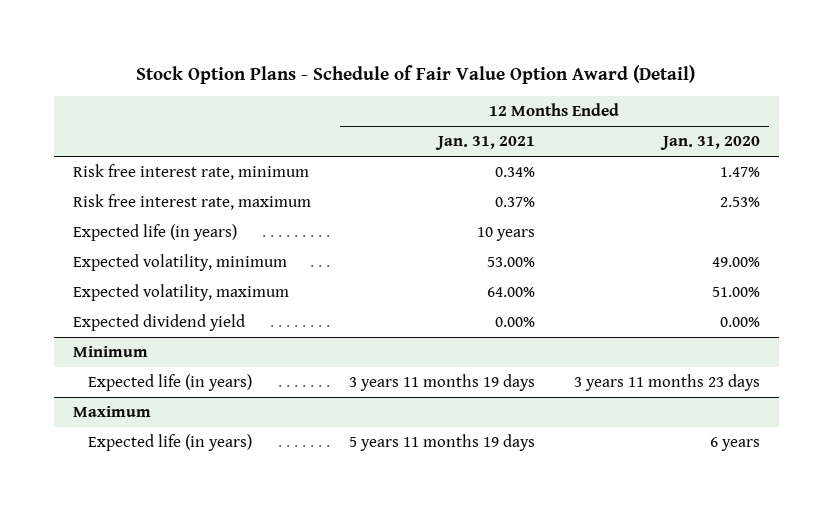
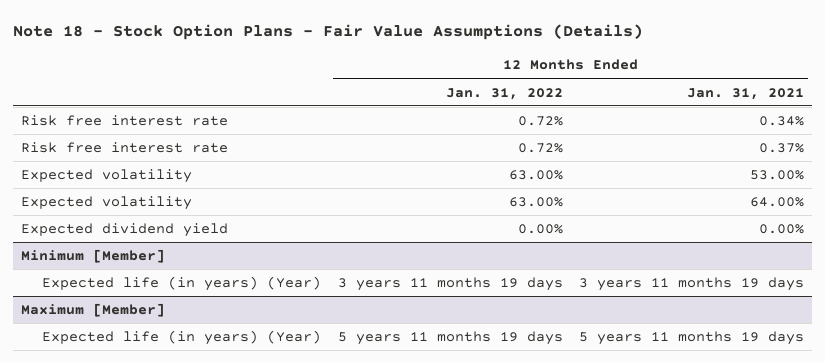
- Stock Option Plans - Schedule of Fair Value Option Award (Detail)
+ Note 18 - Stock Option Plans - Fair Value Assumptions (Details)
- | 12 Months Ended Jan. 31, 2021 | 12 Months Ended Jan. 31, 2020
+ | 12 Months Ended Jan. 31, 2022 | 12 Months Ended Jan. 31, 2021
- Risk free interest rate, minimum | 0.34% | 1.47%
- Risk free interest rate, maximum | 0.37% | 2.53%
- Expected life (in years) | 10 years |
- Expected volatility, minimum | 53.00% | 49.00%
- Expected volatility, maximum | 64.00% | 51.00%
+ Risk free interest rate | 0.72% | 0.34%
+ Risk free interest rate | 0.72% | 0.37%
+ Expected volatility | 63.00% | 53.00%
+ Expected volatility | 63.00% | 64.00%
- Minimum
- Expected life (in years) | 3 years 11 months 19 days | 3 years 11 months 23 days
- Maximum
- Expected life (in years) | 5 years 11 months 19 days | 6 years
+ Minimum [Member]
+ Expected life (in years) (Year) | 3 years 11 months 19 days | 3 years 11 months 19 days
+ Maximum [Member]
+ Expected life (in years) (Year) | 5 years 11 months 19 days | 5 years 11 months 19 days

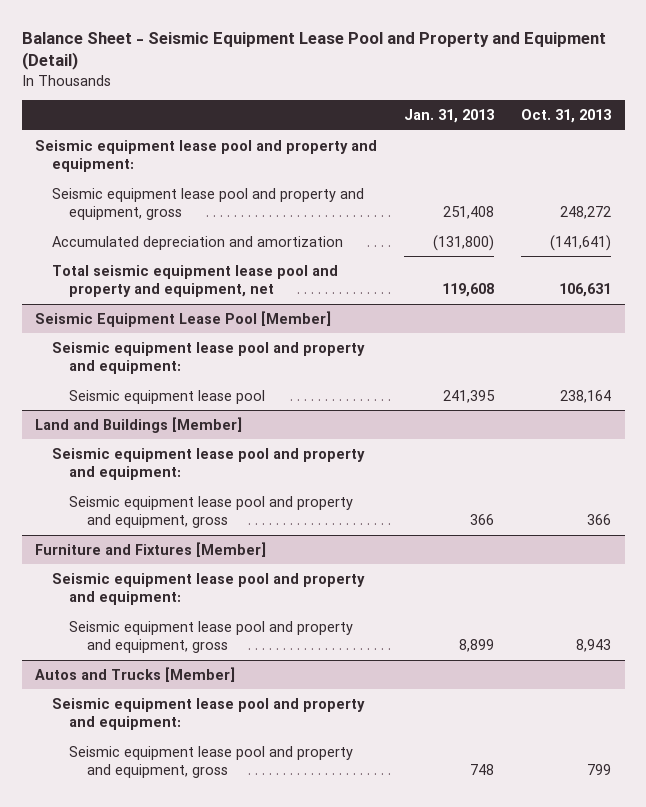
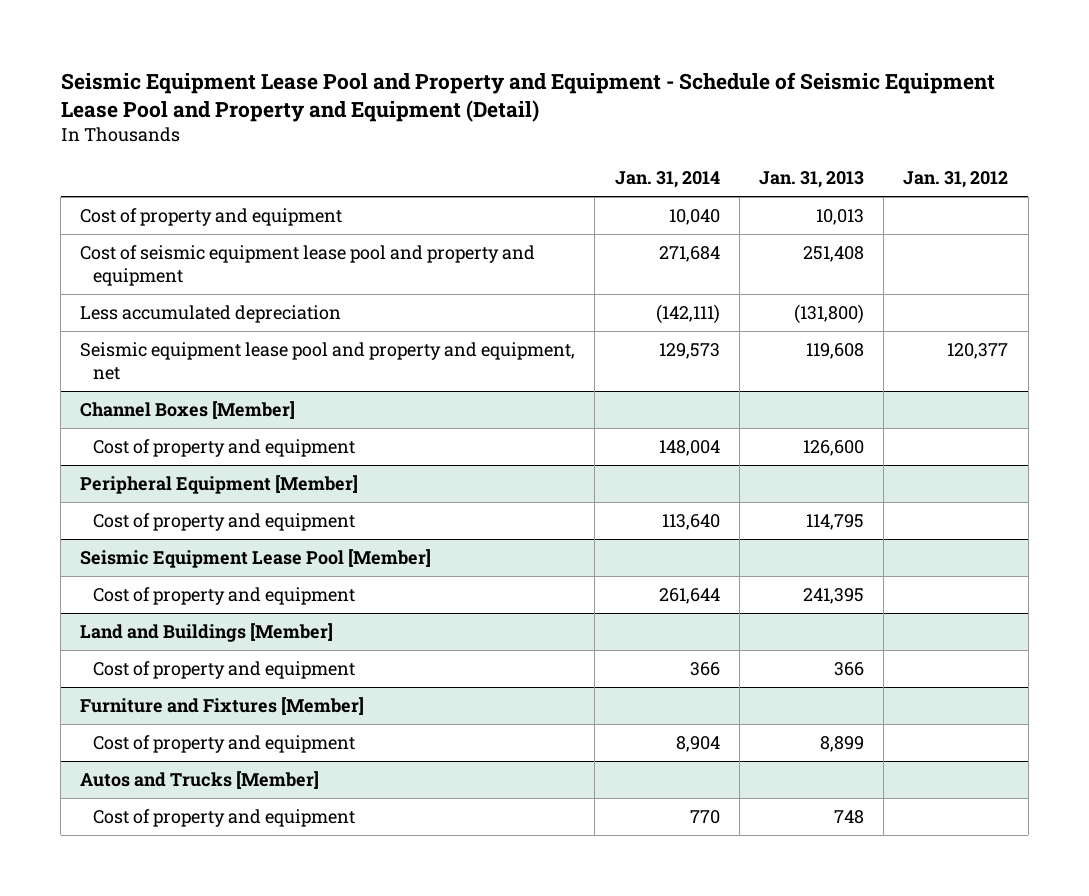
- Balance Sheet - Seismic Equipment Lease Pool and Property and Equipment (Detail)
+ Seismic Equipment Lease Pool and Property and Equipment - Schedule of Seismic Equipment Lease Pool and Property and Equipment (Detail)
- | Jan. 31, 2013 | Oct. 31, 2013
+ | Jan. 31, 2014 | Jan. 31, 2013 | Jan. 31, 2012
- Seismic equipment lease pool and property and equipment:
- Seismic equipment lease pool and property and equipment, gross | 251,408 | 248,272
- Accumulated depreciation and amortization | (131,800) | (141,641)
- Total seismic equipment lease pool and property and equipment, net | 119,608 | 106,631
+ Cost of property and equipment | 10,040 | 10,013 |
+ Cost of seismic equipment lease pool and property and equipment | 271,684 | 251,408 |
+ Less accumulated depreciation | (142,111) | (131,800) |
+ Seismic equipment lease pool and property and equipment, net | 129,573 | 119,608 | 120,377
+ Channel Boxes [Member]
+ Cost of property and equipment | 148,004 | 126,600 |
+ Peripheral Equipment [Member]
+ Cost of property and equipment | 113,640 | 114,795 |
@ Seismic Equipment Lease Pool [Member]
- Seismic equipment lease pool and property and equipment:
- Seismic equipment lease pool | 241,395 | 238,164
+ Cost of property and equipment | 261,644 | 241,395 |
@ Land and Buildings [Member]
- Seismic equipment lease pool and property and equipment:
- Seismic equipment lease pool and property and equipment, gross | 366 | 366
+ Cost of property and equipment | 366 | 366 |
@ Furniture and Fixtures [Member]
- Seismic equipment lease pool and property and equipment:
- Seismic equipment lease pool and property and equipment, gross | 8,899 | 8,943
+ Cost of property and equipment | 8,904 | 8,899 |
@ Autos and Trucks [Member]
- Seismic equipment lease pool and property and equipment:
- Seismic equipment lease pool and property and equipment, gross | 748 | 799
+ Cost of property and equipment | 770 | 748 |

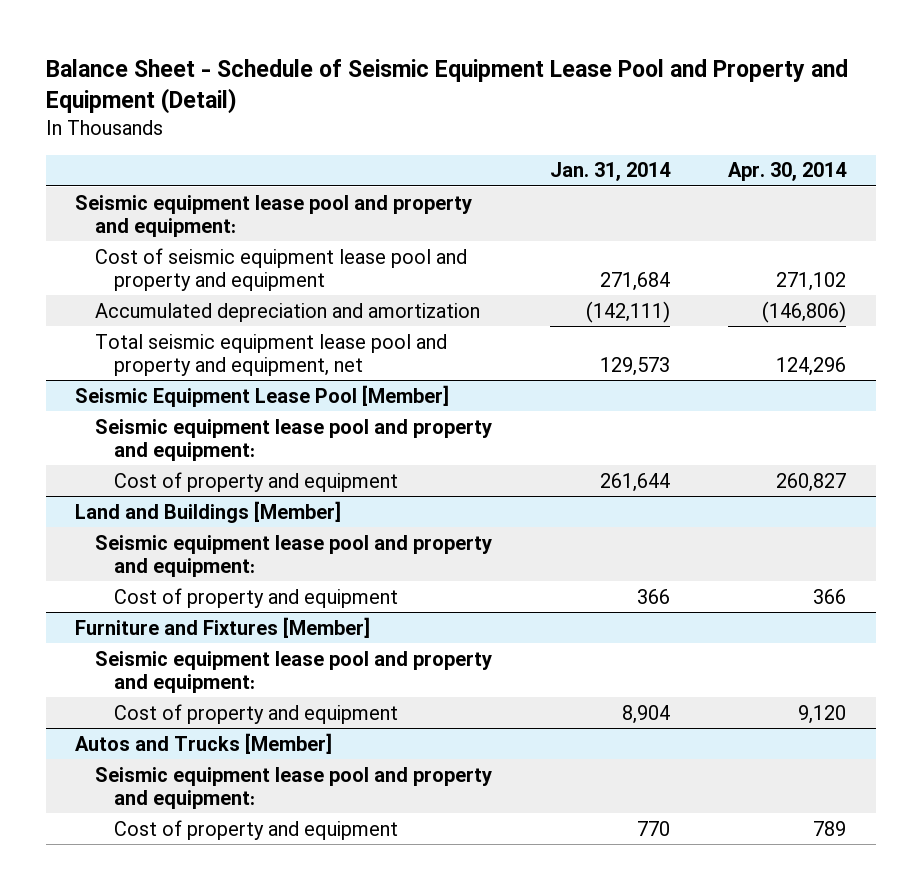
- Seismic Equipment Lease Pool and Property and Equipment - Schedule of Seismic Equipment Lease Pool and Property and Equipment (Detail)
+ Balance Sheet - Schedule of Seismic Equipment Lease Pool and Property and Equipment (Detail)
- | Jan. 31, 2014 | Jan. 31, 2013 | Jan. 31, 2012
+ | Jan. 31, 2014 | Apr. 30, 2014
- Cost of property and equipment | 10,040 | 10,013 |
+ Seismic equipment lease pool and property and equipment:
- Less accumulated depreciation | (142,111) | (131,800) |
- Seismic equipment lease pool and property and equipment, net | 129,573 | 119,608 | 120,377
- Channel Boxes [Member]
- Cost of property and equipment | 148,004 | 126,600 |
- Peripheral Equipment [Member]
- Cost of property and equipment | 113,640 | 114,795 |
+ Accumulated depreciation and amortization | (142,111) | (146,806)
+ Total seismic equipment lease pool and property and equipment, net | 129,573 | 124,296
@ Seismic Equipment Lease Pool [Member]
+ Seismic equipment lease pool and property and equipment:
@ Land and Buildings [Member]
+ Seismic equipment lease pool and property and equipment:
@ Furniture and Fixtures [Member]
+ Seismic equipment lease pool and property and equipment:
@ Autos and Trucks [Member]
+ Seismic equipment lease pool and property and equipment:

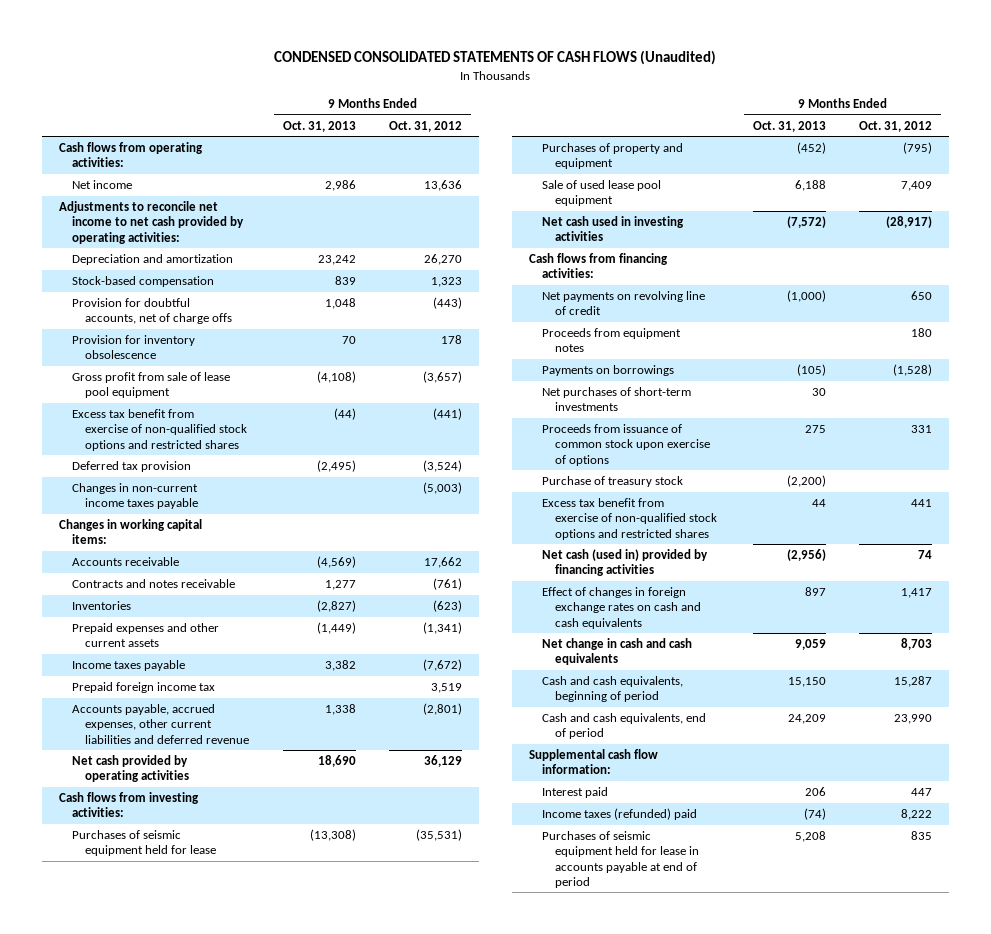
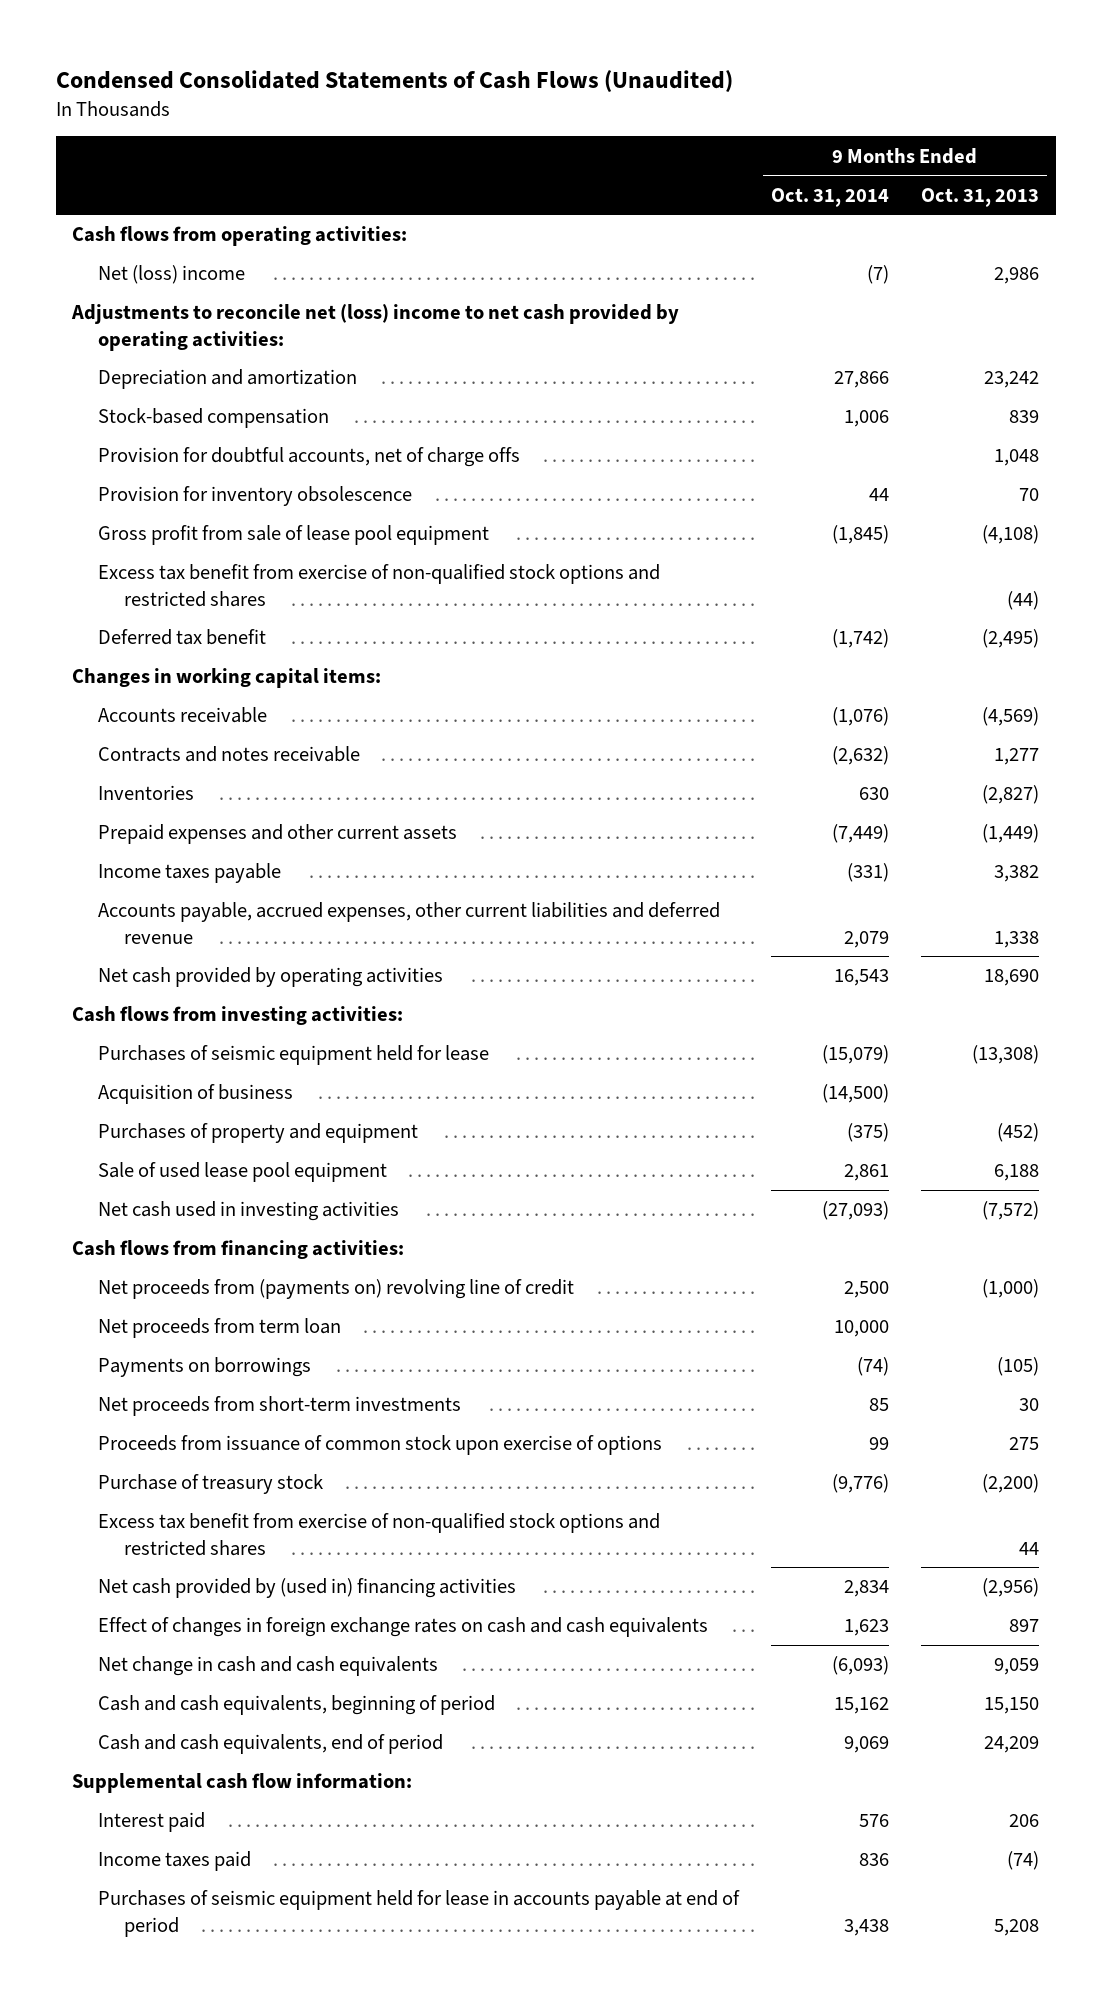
- CONDENSED CONSOLIDATED STATEMENTS OF CASH FLOWS (Unaudited)
+ Condensed Consolidated Statements of Cash Flows (Unaudited)
- | 9 Months Ended Oct. 31, 2013 | 9 Months Ended Oct. 31, 2012
+ | 9 Months Ended Oct. 31, 2014 | 9 Months Ended Oct. 31, 2013
- Net income | 2,986 | 13,636
- Adjustments to reconcile net income to net cash provided by operating activities:
+ Net (loss) income | (7) | 2,986
+ Adjustments to reconcile net (loss) income to net cash provided by operating activities:
- Deferred tax provision | (2,495) | (3,524)
- Changes in non-current income taxes payable | | (5,003)
+ Deferred tax benefit | (1,742) | (2,495)
- Prepaid foreign income tax | | 3,519
+ Acquisition of business | (14,500) |
- Net payments on revolving line of credit | (1,000) | 650
- Proceeds from equipment notes | | 180
+ Net proceeds from (payments on) revolving line of credit | 2,500 | (1,000)
+ Net proceeds from term loan | 10,000 |
- Net purchases of short-term investments | 30 |
+ Net proceeds from short-term investments | 85 | 30
- Net cash (used in) provided by financing activities | (2,956) | 74
+ Net cash provided by (used in) financing activities | 2,834 | (2,956)
- Income taxes (refunded) paid | (74) | 8,222
+ Income taxes paid | 836 | (74)

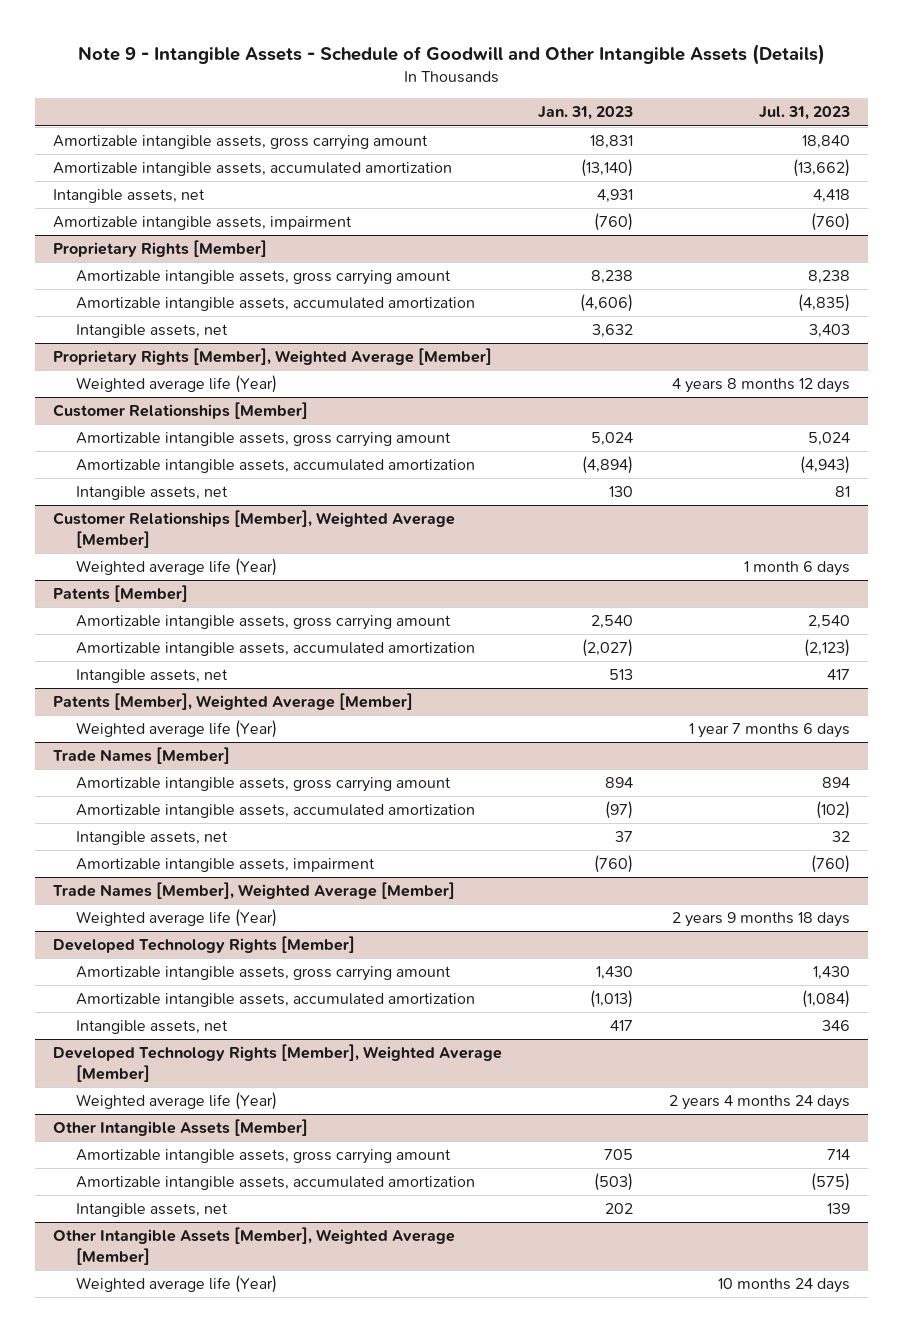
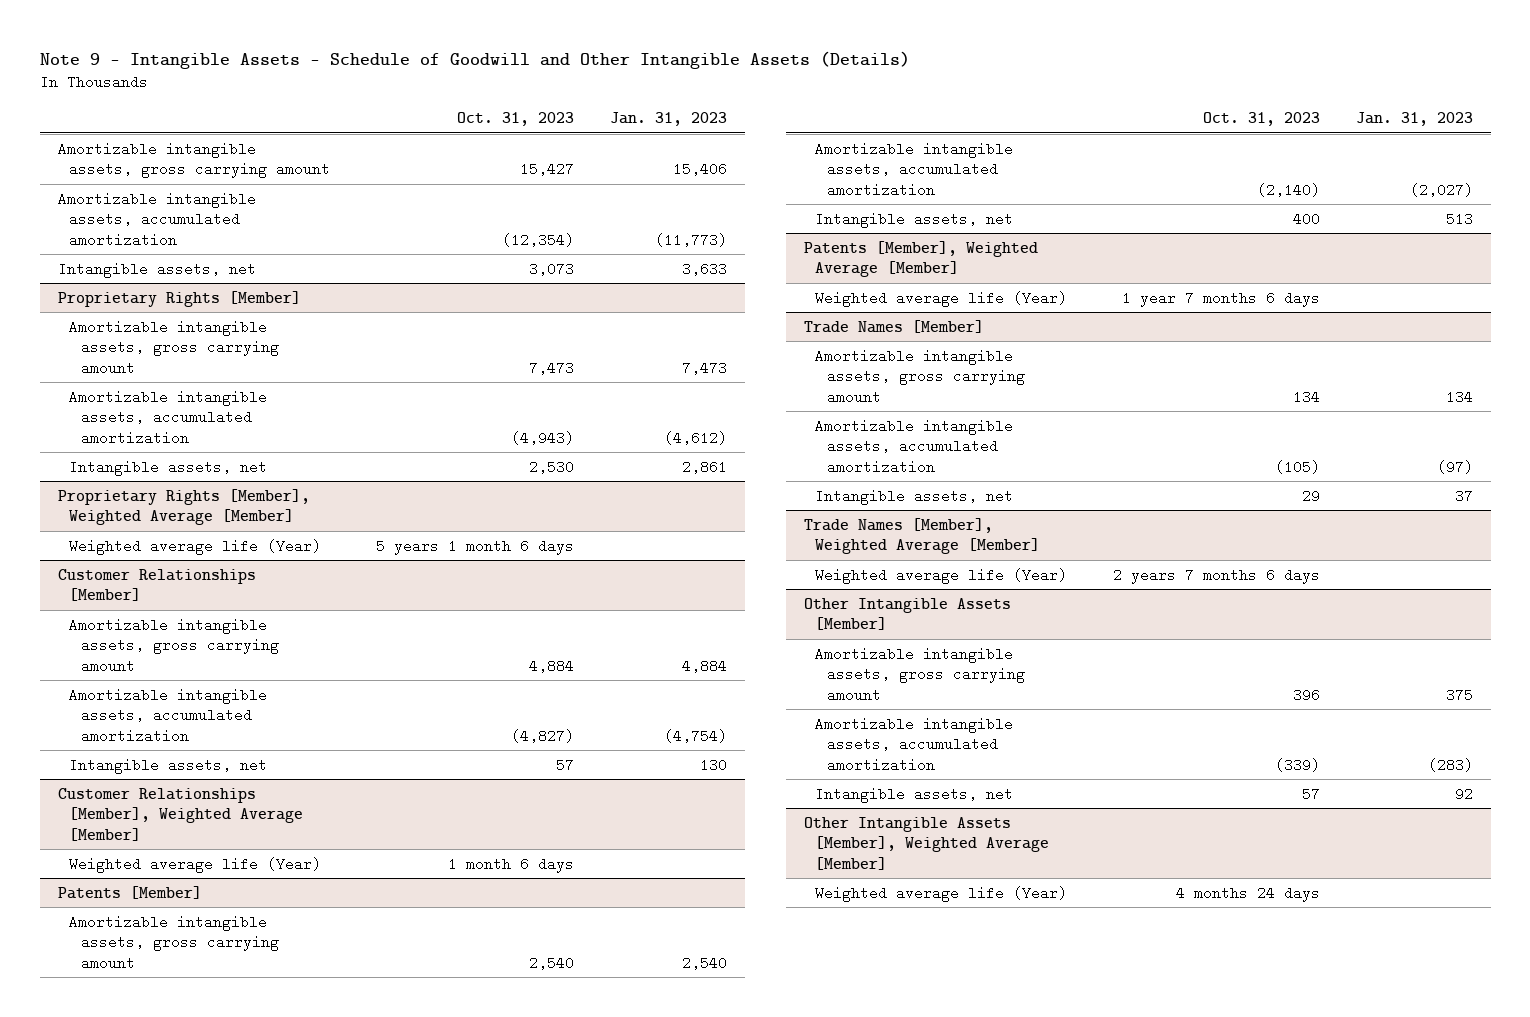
- | Jan. 31, 2023 | Jul. 31, 2023
+ | Oct. 31, 2023 | Jan. 31, 2023
- Amortizable intangible assets, gross carrying amount | 18,831 | 18,840
- Amortizable intangible assets, accumulated amortization | (13,140) | (13,662)
- Intangible assets, net | 4,931 | 4,418
- Amortizable intangible assets, impairment | (760) | (760)
+ Amortizable intangible assets, gross carrying amount | 15,427 | 15,406
+ Amortizable intangible assets, accumulated amortization | (12,354) | (11,773)
+ Intangible assets, net | 3,073 | 3,633
@ Proprietary Rights [Member]
- Amortizable intangible assets, gross carrying amount | 8,238 | 8,238
- Amortizable intangible assets, accumulated amortization | (4,606) | (4,835)
- Intangible assets, net | 3,632 | 3,403
+ Amortizable intangible assets, gross carrying amount | 7,473 | 7,473
+ Amortizable intangible assets, accumulated amortization | (4,943) | (4,612)
+ Intangible assets, net | 2,530 | 2,861
@ Customer Relationships [Member]
- Amortizable intangible assets, gross carrying amount | 5,024 | 5,024
- Amortizable intangible assets, accumulated amortization | (4,894) | (4,943)
+ Amortizable intangible assets, gross carrying amount | 4,884 | 4,884
+ Amortizable intangible assets, accumulated amortization | (4,827) | (4,754)
@ Trade Names [Member]
- Amortizable intangible assets, gross carrying amount | 894 | 894
+ Amortizable intangible assets, gross carrying amount | 134 | 134
- Amortizable intangible assets, impairment | (760) | (760)
- Developed Technology Rights [Member]
- Amortizable intangible assets, gross carrying amount | 1,430 | 1,430
- Amortizable intangible assets, accumulated amortization | (1,013) | (1,084)
- Intangible assets, net | 417 | 346
- Developed Technology Rights [Member], Weighted Average [Member]
- Weighted average life (Year) | | 2 years 4 months 24 days
@ Other Intangible Assets [Member]
- Amortizable intangible assets, gross carrying amount | 705 | 714
- Amortizable intangible assets, accumulated amortization | (503) | (575)
- Intangible assets, net | 202 | 139
+ Amortizable intangible assets, gross carrying amount | 396 | 375
+ Amortizable intangible assets, accumulated amortization | (339) | (283)
+ Intangible assets, net | 57 | 92

